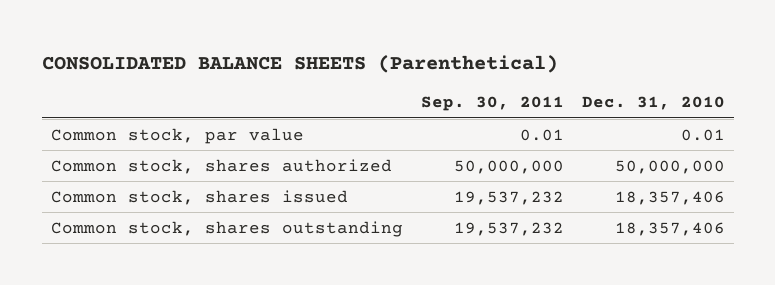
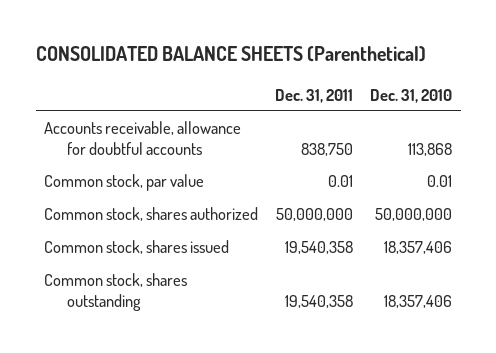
- | Sep. 30, 2011 | Dec. 31, 2010
+ | Dec. 31, 2011 | Dec. 31, 2010
+ Accounts receivable, allowance for doubtful accounts | 838,750 | 113,868

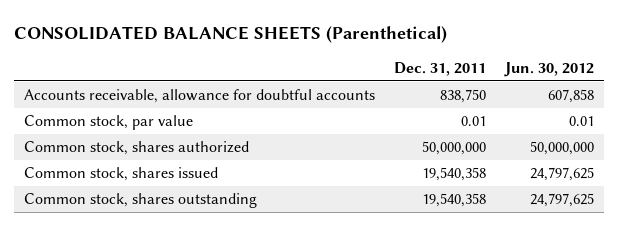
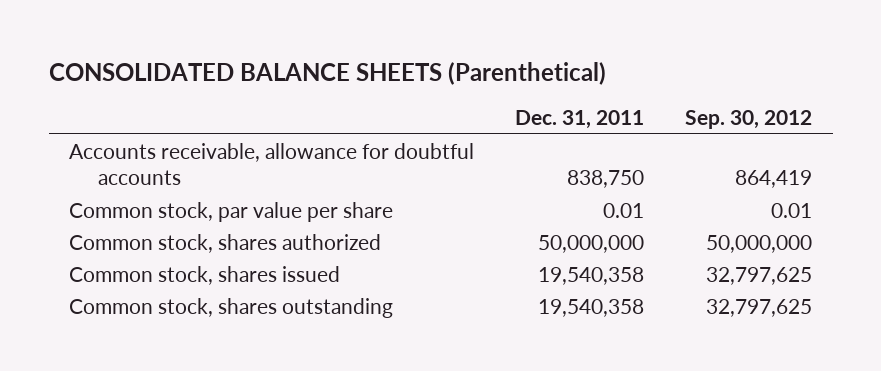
- | Dec. 31, 2011 | Jun. 30, 2012
+ | Dec. 31, 2011 | Sep. 30, 2012
- Common stock, par value | 0.01 | 0.01
+ Common stock, par value per share | 0.01 | 0.01

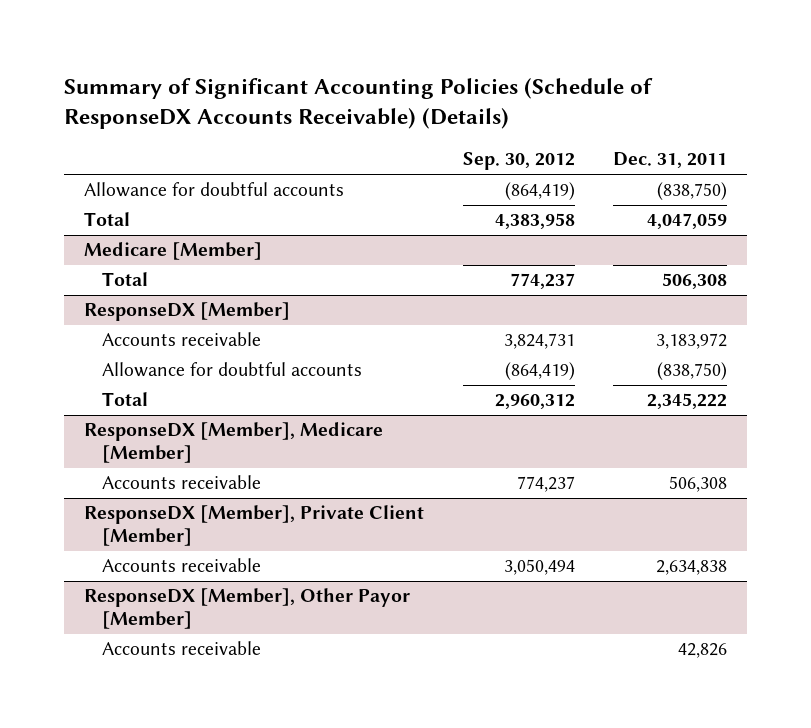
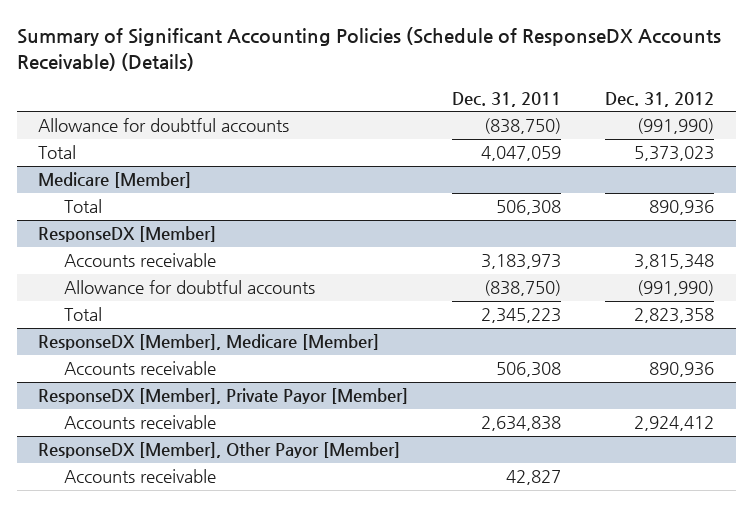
- | Sep. 30, 2012 | Dec. 31, 2011
+ | Dec. 31, 2011 | Dec. 31, 2012
@ ResponseDX [Member]
- Accounts receivable | 3,824,731 | 3,183,972
+ Accounts receivable | 3,183,973 | 3,815,348
- Total | 2,960,312 | 2,345,222
+ Total | 2,345,223 | 2,823,358
- ResponseDX [Member], Private Client [Member]
+ ResponseDX [Member], Private Payor [Member]
@ ResponseDX [Member], Other Payor [Member]
- Accounts receivable | | 42,826
+ Accounts receivable | 42,827 |

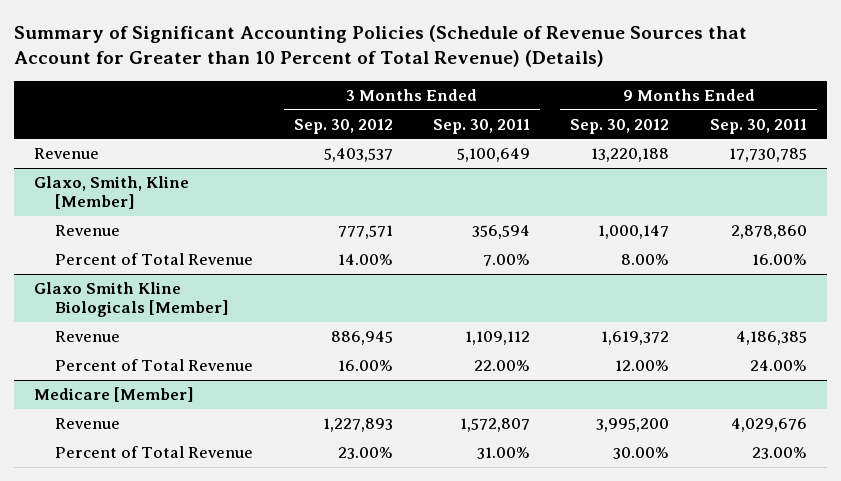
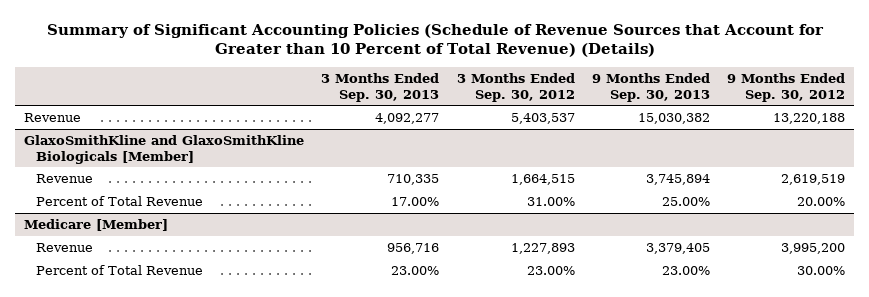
- | 3 Months Ended Sep. 30, 2012 | 3 Months Ended Sep. 30, 2011 | 9 Months Ended Sep. 30, 2012 | 9 Months Ended Sep. 30, 2011
+ | 3 Months Ended Sep. 30, 2013 | 3 Months Ended Sep. 30, 2012 | 9 Months Ended Sep. 30, 2013 | 9 Months Ended Sep. 30, 2012
- Glaxo, Smith, Kline [Member]
- Revenue | 777,571 | 356,594 | 1,000,147 | 2,878,860
- Percent of Total Revenue | 14.00% | 7.00% | 8.00% | 16.00%
- Glaxo Smith Kline Biologicals [Member]
- Revenue | 886,945 | 1,109,112 | 1,619,372 | 4,186,385
- Percent of Total Revenue | 16.00% | 22.00% | 12.00% | 24.00%
+ GlaxoSmithKline and GlaxoSmithKline Biologicals [Member]
+ Revenue | 710,335 | 1,664,515 | 3,745,894 | 2,619,519
+ Percent of Total Revenue | 17.00% | 31.00% | 25.00% | 20.00%

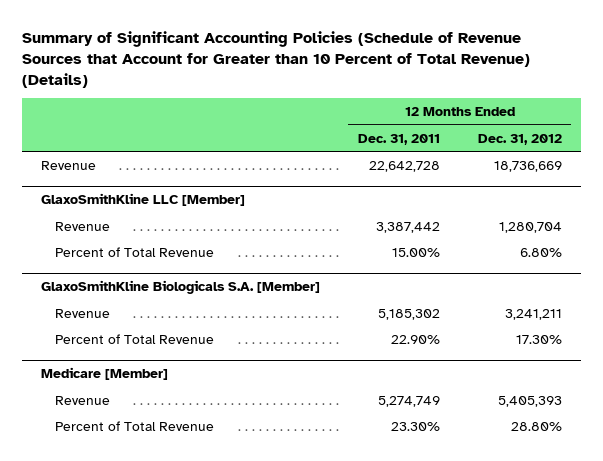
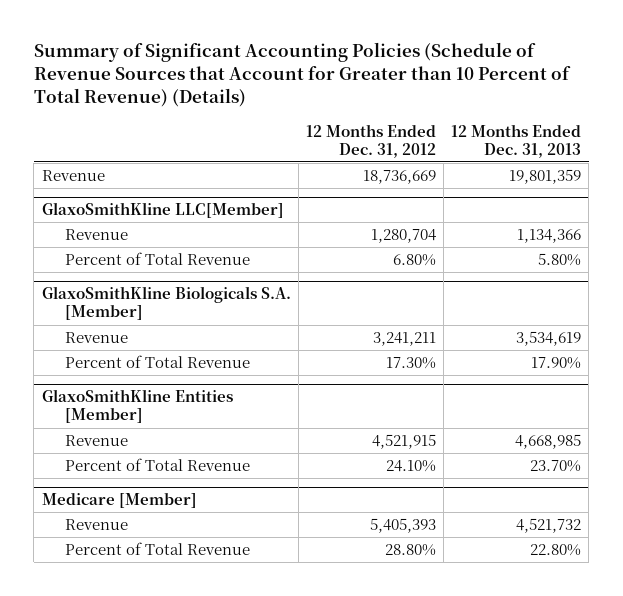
- | 12 Months Ended Dec. 31, 2011 | 12 Months Ended Dec. 31, 2012
+ | 12 Months Ended Dec. 31, 2012 | 12 Months Ended Dec. 31, 2013
- GlaxoSmithKline LLC [Member]
+ GlaxoSmithKline LLC[Member]
+ GlaxoSmithKline Entities [Member]
+ Revenue | 4,521,915 | 4,668,985
+ Percent of Total Revenue | 24.10% | 23.70%

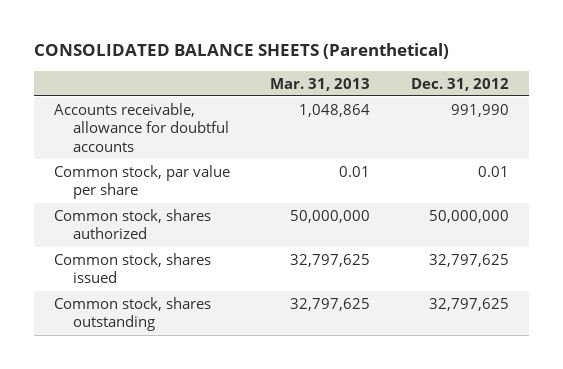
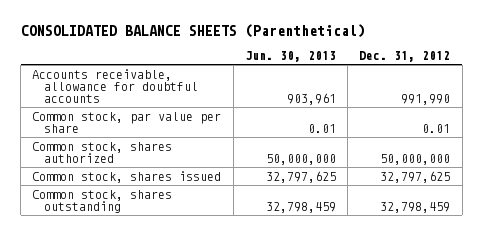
- | Mar. 31, 2013 | Dec. 31, 2012
+ | Jun. 30, 2013 | Dec. 31, 2012
- Common stock, shares outstanding | 32,797,625 | 32,797,625
+ Common stock, shares outstanding | 32,798,459 | 32,798,459

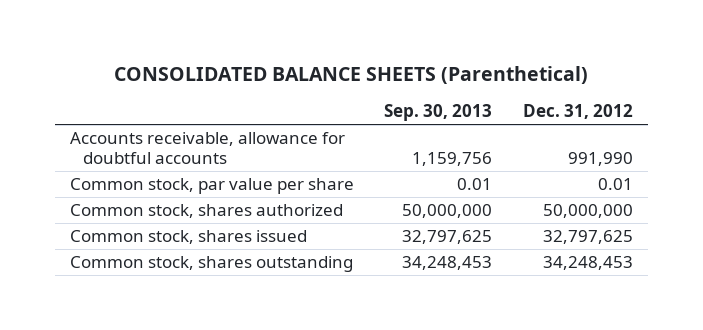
- | Jun. 30, 2013 | Dec. 31, 2012
+ | Sep. 30, 2013 | Dec. 31, 2012
- Common stock, shares outstanding | 32,798,459 | 32,798,459
+ Common stock, shares outstanding | 34,248,453 | 34,248,453

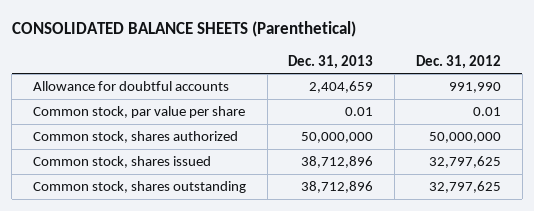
- | Sep. 30, 2013 | Dec. 31, 2012
+ | Dec. 31, 2013 | Dec. 31, 2012
- Accounts receivable, allowance for doubtful accounts | 1,159,756 | 991,990
+ Allowance for doubtful accounts | 2,404,659 | 991,990
- Common stock, shares outstanding | 34,248,453 | 34,248,453
+ Common stock, shares outstanding | 38,712,896 | 32,797,625

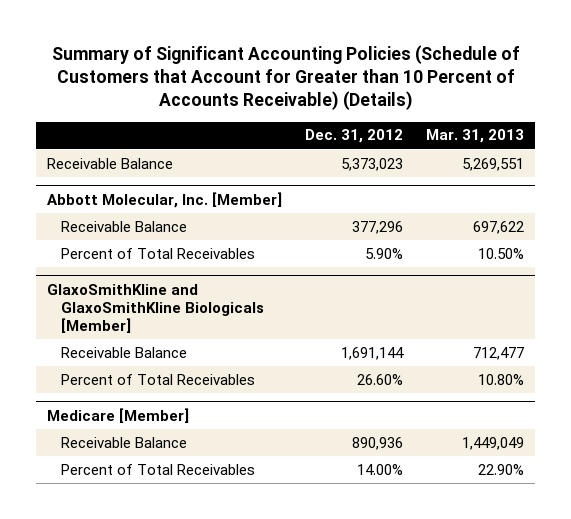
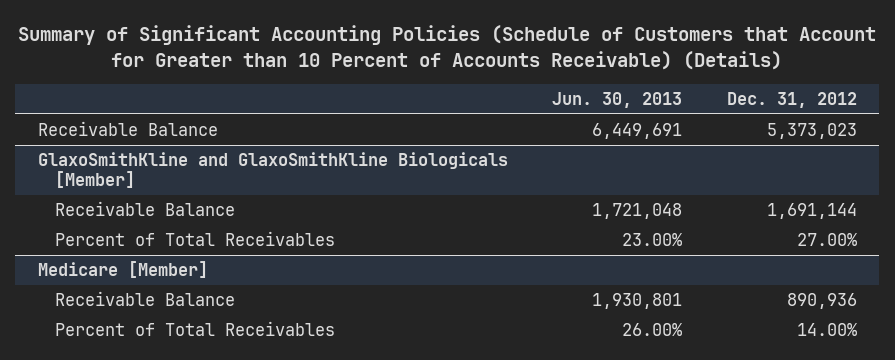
- | Dec. 31, 2012 | Mar. 31, 2013
+ | Jun. 30, 2013 | Dec. 31, 2012
- Abbott Molecular, Inc. [Member]
- Receivable Balance | 377,296 | 697,622
- Percent of Total Receivables | 5.90% | 10.50%
@ GlaxoSmithKline and GlaxoSmithKline Biologicals [Member]
- Percent of Total Receivables | 26.60% | 10.80%
+ Percent of Total Receivables | 23.00% | 27.00%

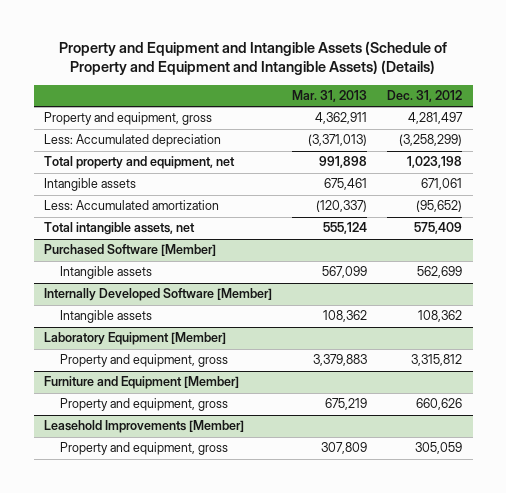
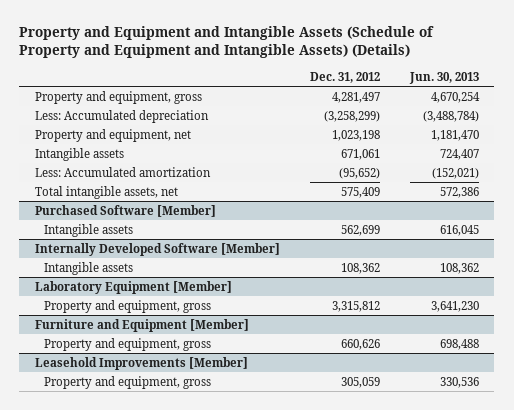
- | Mar. 31, 2013 | Dec. 31, 2012
+ | Dec. 31, 2012 | Jun. 30, 2013
- Total property and equipment, net | 991,898 | 1,023,198
+ Property and equipment, net | 1,023,198 | 1,181,470

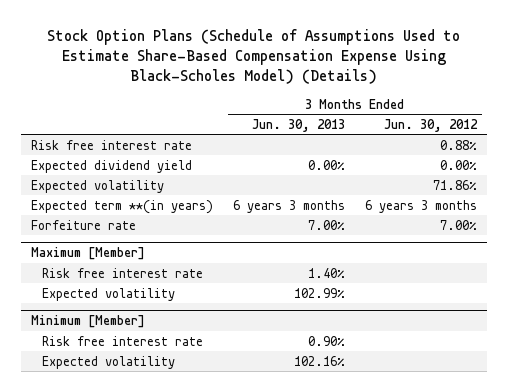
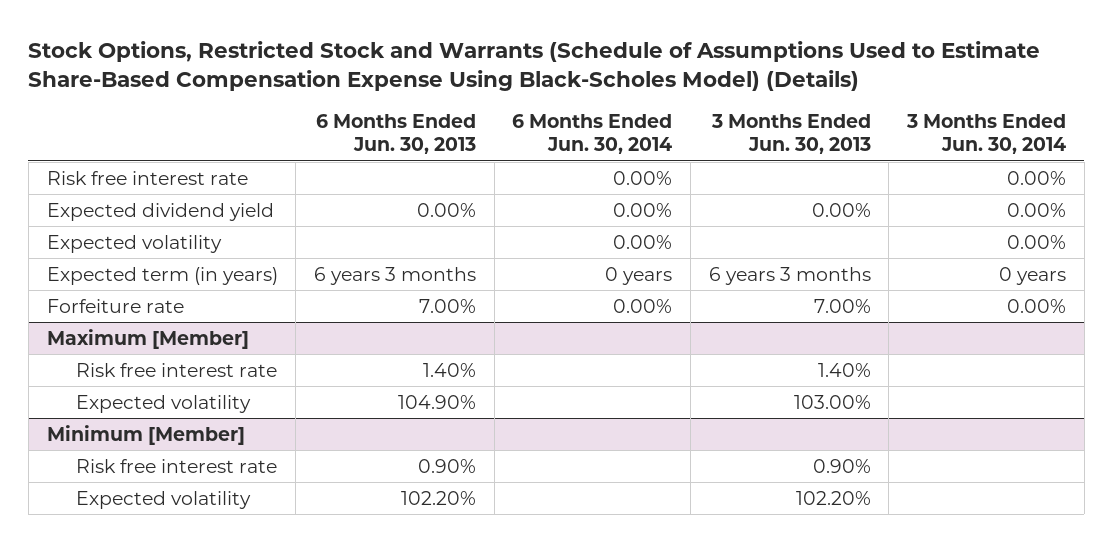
- Stock Option Plans (Schedule of Assumptions Used to Estimate Share-Based Compensation Expense Using Black-Scholes Model) (Details)
+ Stock Options, Restricted Stock and Warrants (Schedule of Assumptions Used to Estimate Share-Based Compensation Expense Using Black-Scholes Model) (Details)
- | 3 Months Ended Jun. 30, 2013 | 3 Months Ended Jun. 30, 2012
+ | 6 Months Ended Jun. 30, 2013 | 6 Months Ended Jun. 30, 2014 | 3 Months Ended Jun. 30, 2013 | 3 Months Ended Jun. 30, 2014
- Expected term **(in years) | 6 years 3 months | 6 years 3 months
+ Expected term (in years) | 6 years 3 months | 0 years | 6 years 3 months | 0 years
@ Maximum [Member]
- Expected volatility | 102.99% |
+ Expected volatility | 104.90% | | 103.00% |
@ Minimum [Member]
- Expected volatility | 102.16% |
+ Expected volatility | 102.20% | | 102.20% |

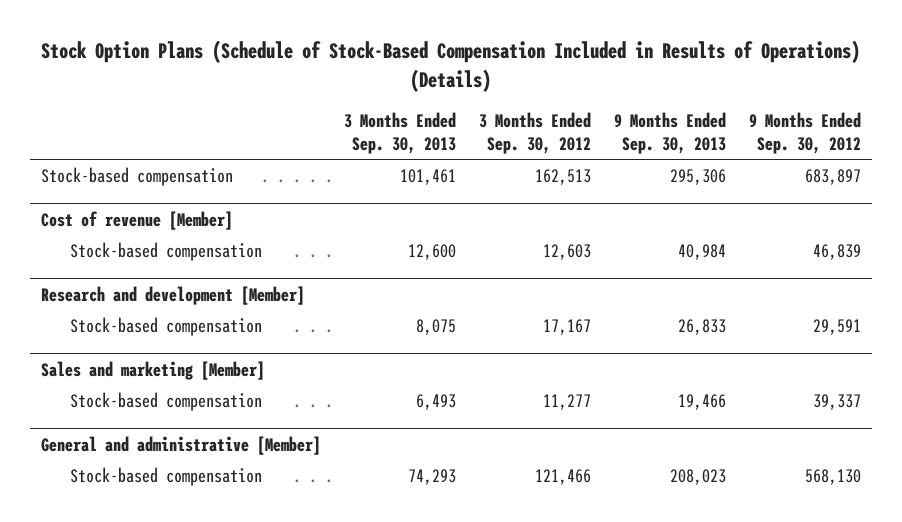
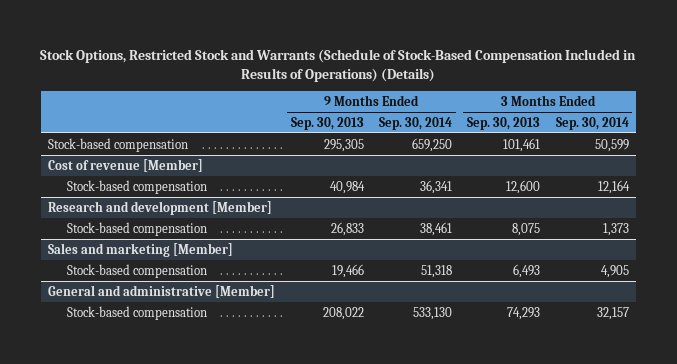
- Stock Option Plans (Schedule of Stock-Based Compensation Included in Results of Operations) (Details)
+ Stock Options, Restricted Stock and Warrants (Schedule of Stock-Based Compensation Included in Results of Operations) (Details)
- | 3 Months Ended Sep. 30, 2013 | 3 Months Ended Sep. 30, 2012 | 9 Months Ended Sep. 30, 2013 | 9 Months Ended Sep. 30, 2012
+ | 9 Months Ended Sep. 30, 2013 | 9 Months Ended Sep. 30, 2014 | 3 Months Ended Sep. 30, 2013 | 3 Months Ended Sep. 30, 2014
- Stock-based compensation | 101,461 | 162,513 | 295,306 | 683,897
+ Stock-based compensation | 295,305 | 659,250 | 101,461 | 50,599
@ General and administrative [Member]
- Stock-based compensation | 74,293 | 121,466 | 208,023 | 568,130
+ Stock-based compensation | 208,022 | 533,130 | 74,293 | 32,157

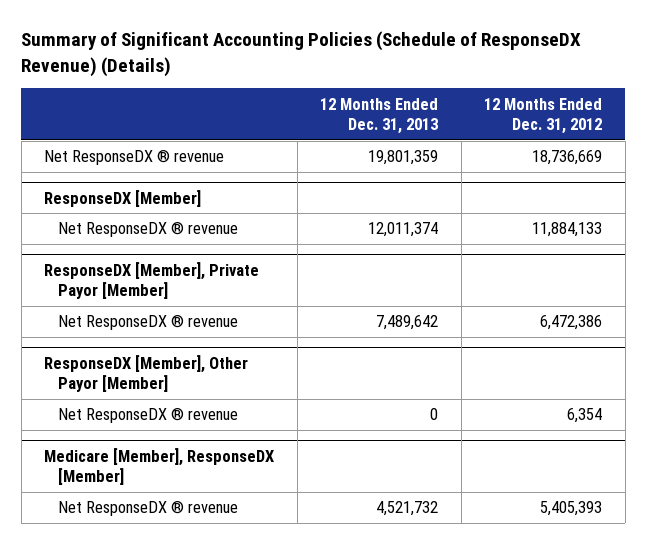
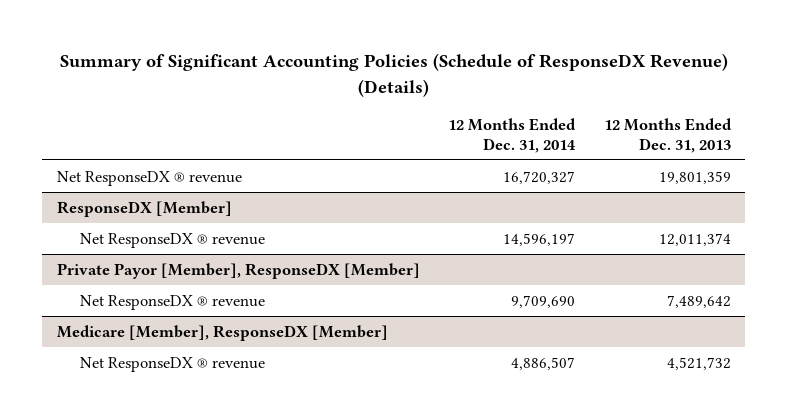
- | 12 Months Ended Dec. 31, 2013 | 12 Months Ended Dec. 31, 2012
+ | 12 Months Ended Dec. 31, 2014 | 12 Months Ended Dec. 31, 2013
- ResponseDX [Member], Private Payor [Member]
+ Private Payor [Member], ResponseDX [Member]
- ResponseDX [Member], Other Payor [Member]
- Net ResponseDX ® revenue | 0 | 6,354

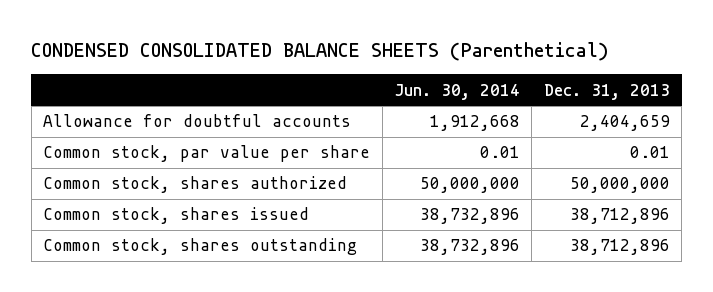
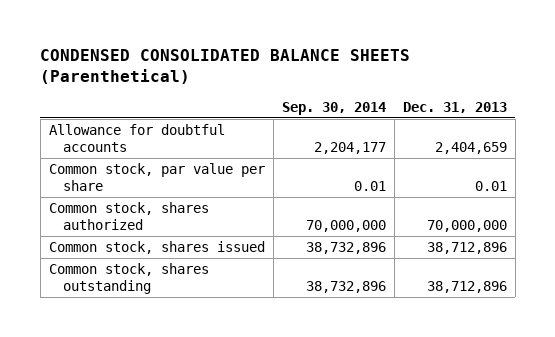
- | Jun. 30, 2014 | Dec. 31, 2013
+ | Sep. 30, 2014 | Dec. 31, 2013
- Common stock, shares authorized | 50,000,000 | 50,000,000
+ Common stock, shares authorized | 70,000,000 | 70,000,000

